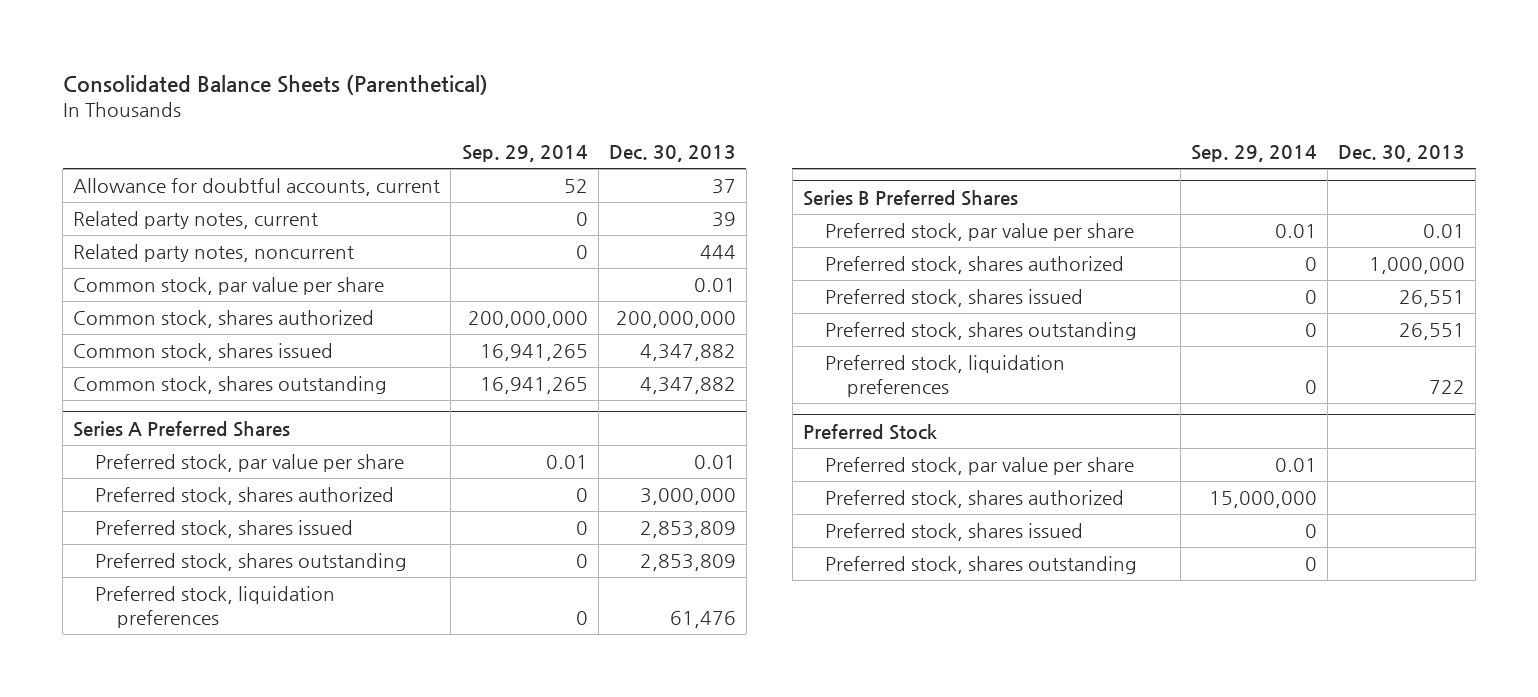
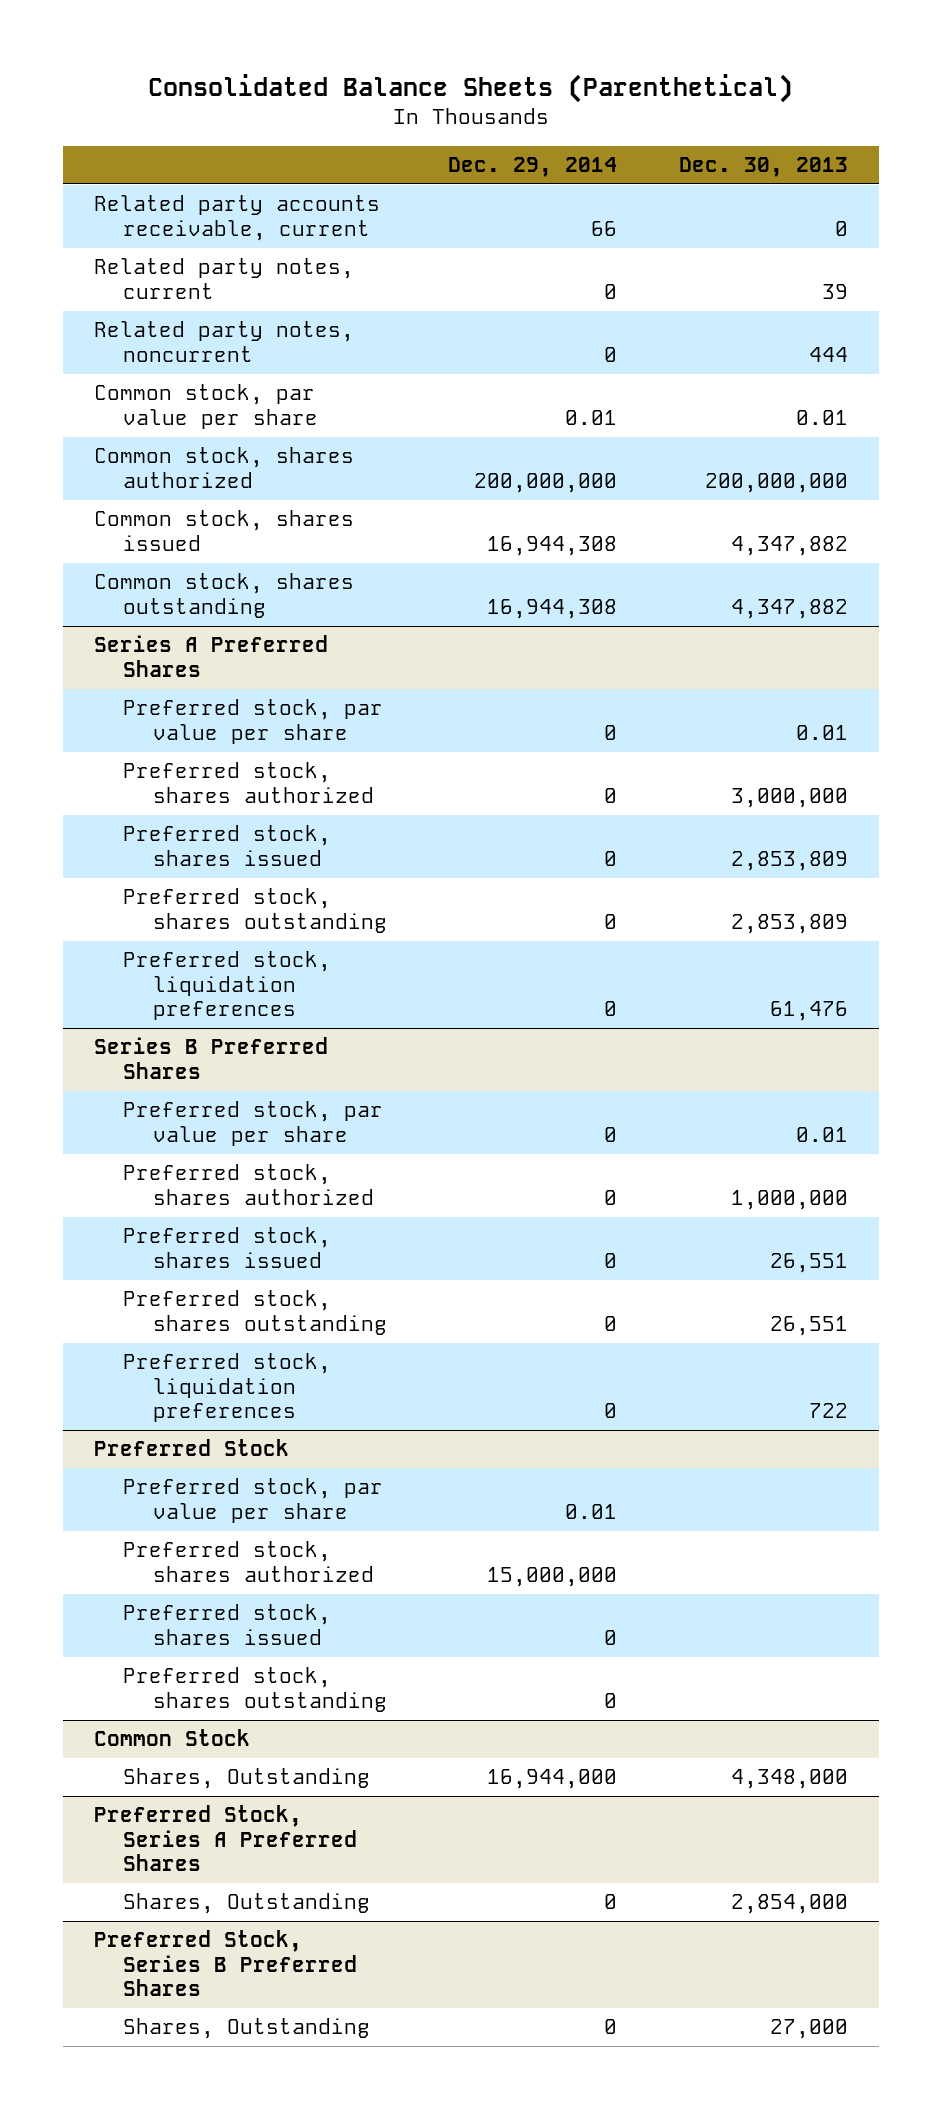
- | Sep. 29, 2014 | Dec. 30, 2013
+ | Dec. 29, 2014 | Dec. 30, 2013
- Allowance for doubtful accounts, current | 52 | 37
+ Related party accounts receivable, current | 66 | 0
+ Common Stock
+ Shares, Outstanding | 16,944,000 | 4,348,000
+ Preferred Stock, Series A Preferred Shares
+ Shares, Outstanding | 0 | 2,854,000
+ Preferred Stock, Series B Preferred Shares
+ Shares, Outstanding | 0 | 27,000

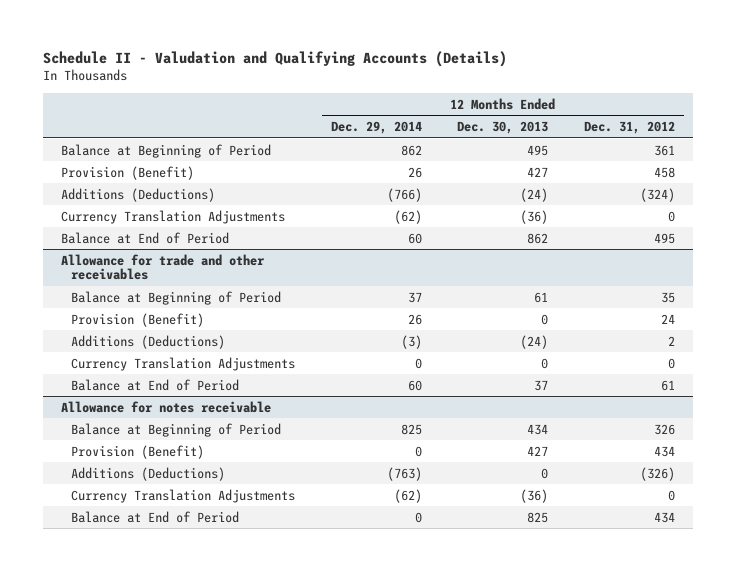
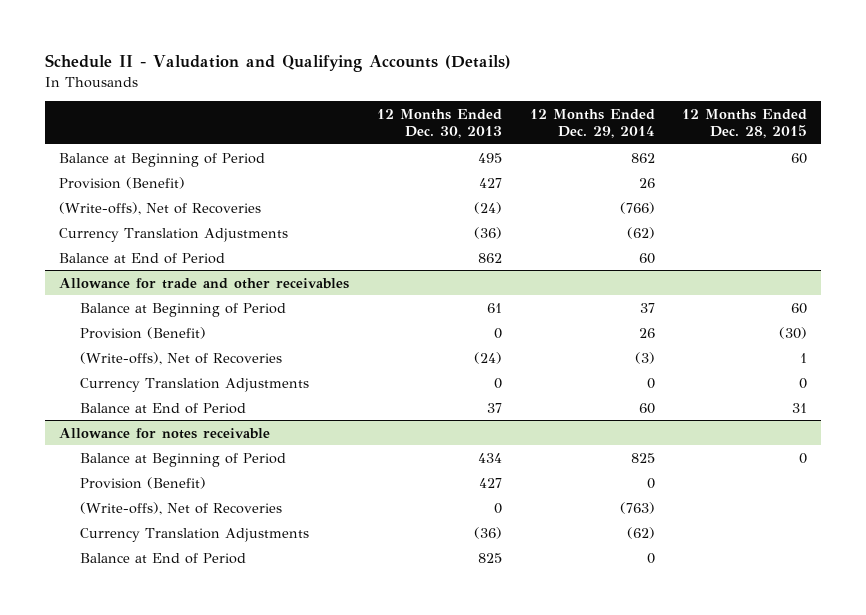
- | 12 Months Ended Dec. 29, 2014 | 12 Months Ended Dec. 30, 2013 | 12 Months Ended Dec. 31, 2012
+ | 12 Months Ended Dec. 30, 2013 | 12 Months Ended Dec. 29, 2014 | 12 Months Ended Dec. 28, 2015
- Additions (Deductions) | (766) | (24) | (324)
+ (Write-offs), Net of Recoveries | (24) | (766) |
@ Allowance for trade and other receivables
- Additions (Deductions) | (3) | (24) | 2
+ (Write-offs), Net of Recoveries | (24) | (3) | 1
@ Allowance for notes receivable
- Additions (Deductions) | (763) | 0 | (326)
+ (Write-offs), Net of Recoveries | 0 | (763) |

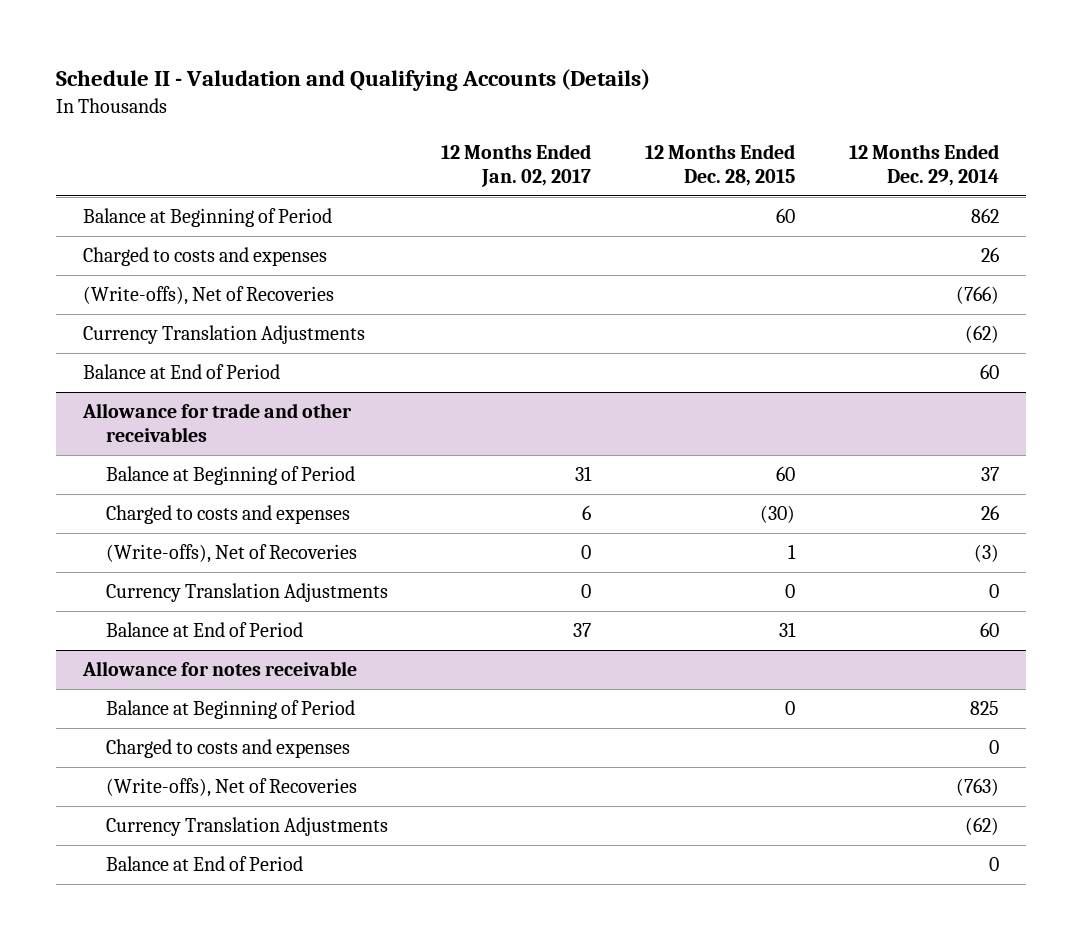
- | 12 Months Ended Dec. 30, 2013 | 12 Months Ended Dec. 29, 2014 | 12 Months Ended Dec. 28, 2015
+ | 12 Months Ended Jan. 02, 2017 | 12 Months Ended Dec. 28, 2015 | 12 Months Ended Dec. 29, 2014
- Provision (Benefit) | 427 | 26 |
+ Charged to costs and expenses | | | 26
@ Allowance for trade and other receivables
- Provision (Benefit) | 0 | 26 | (30)
+ Charged to costs and expenses | 6 | (30) | 26
@ Allowance for notes receivable
- Provision (Benefit) | 427 | 0 |
+ Charged to costs and expenses | | | 0

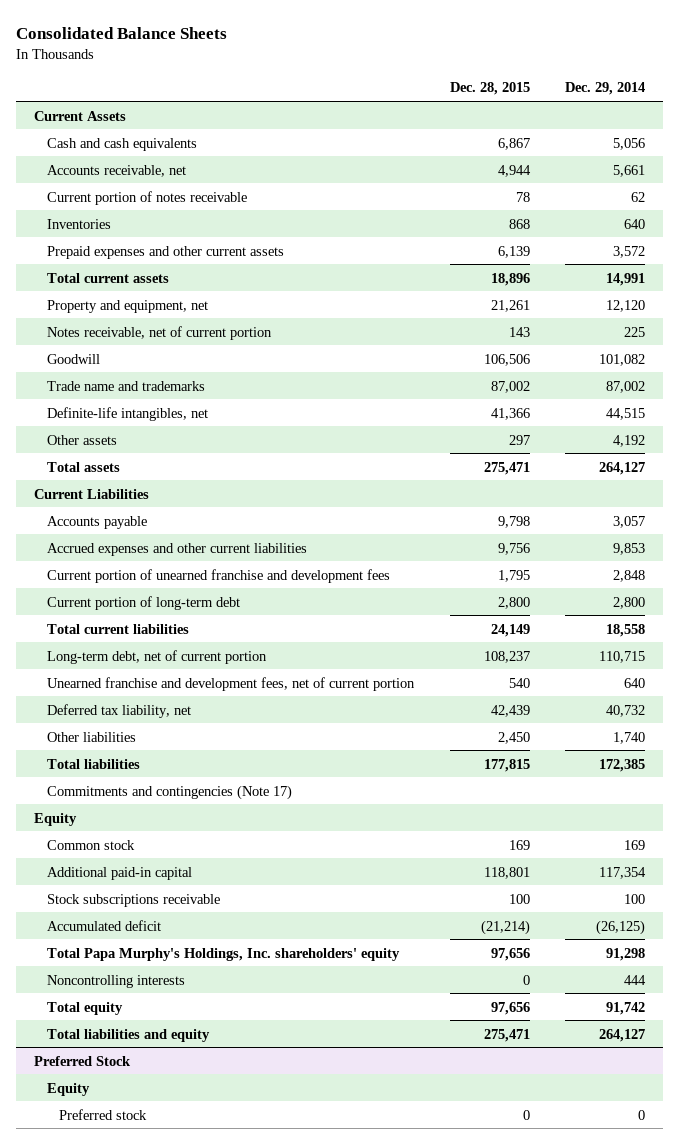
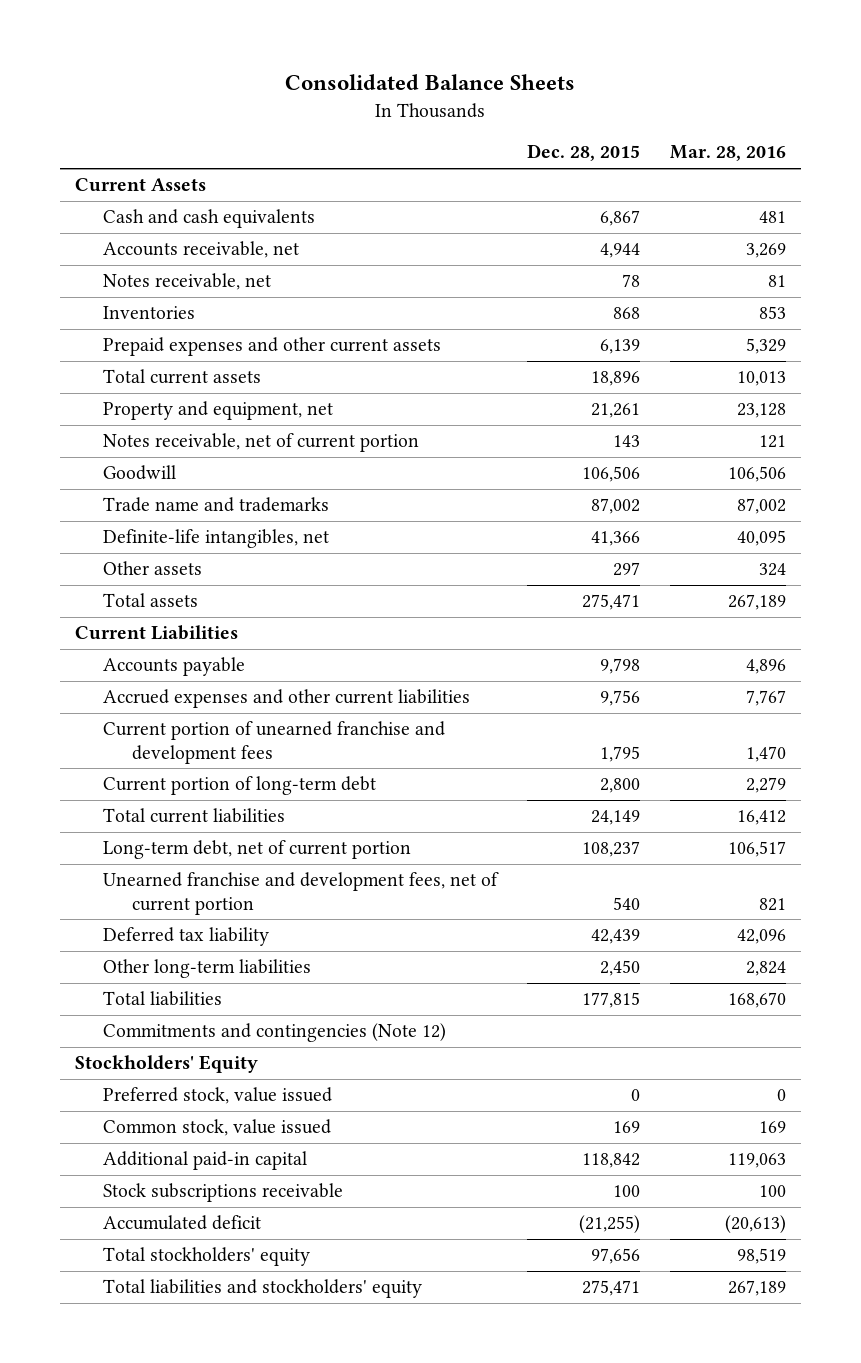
- | Dec. 28, 2015 | Dec. 29, 2014
+ | Dec. 28, 2015 | Mar. 28, 2016
- Current portion of notes receivable | 78 | 62
+ Notes receivable, net | 78 | 81
- Deferred tax liability, net | 42,439 | 40,732
- Other liabilities | 2,450 | 1,740
+ Deferred tax liability | 42,439 | 42,096
+ Other long-term liabilities | 2,450 | 2,824
- Commitments and contingencies (Note 17)
- Equity
- Common stock | 169 | 169
- Additional paid-in capital | 118,801 | 117,354
+ Commitments and contingencies (Note 12)
+ Stockholders' Equity
+ Preferred stock, value issued | 0 | 0
+ Common stock, value issued | 169 | 169
+ Additional paid-in capital | 118,842 | 119,063
- Accumulated deficit | (21,214) | (26,125)
- Total Papa Murphy's Holdings, Inc. shareholders' equity | 97,656 | 91,298
- Noncontrolling interests | 0 | 444
- Total equity | 97,656 | 91,742
- Total liabilities and equity | 275,471 | 264,127
- Preferred Stock
- Equity
- Preferred stock | 0 | 0
+ Accumulated deficit | (21,255) | (20,613)
+ Total stockholders' equity | 97,656 | 98,519
+ Total liabilities and stockholders' equity | 275,471 | 267,189

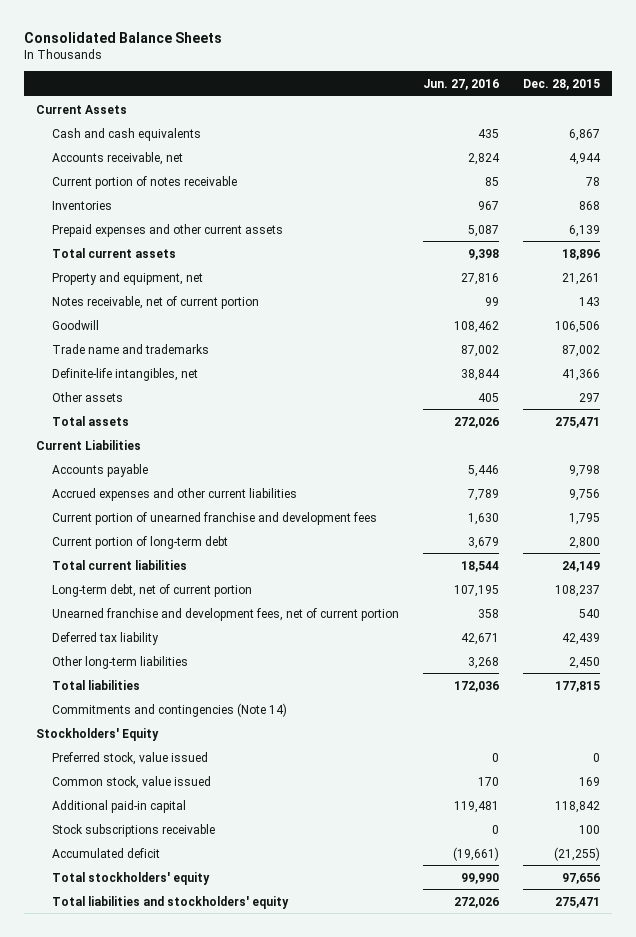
- | Dec. 28, 2015 | Mar. 28, 2016
+ | Jun. 27, 2016 | Dec. 28, 2015
- Notes receivable, net | 78 | 81
+ Current portion of notes receivable | 85 | 78
- Commitments and contingencies (Note 12)
+ Commitments and contingencies (Note 14)

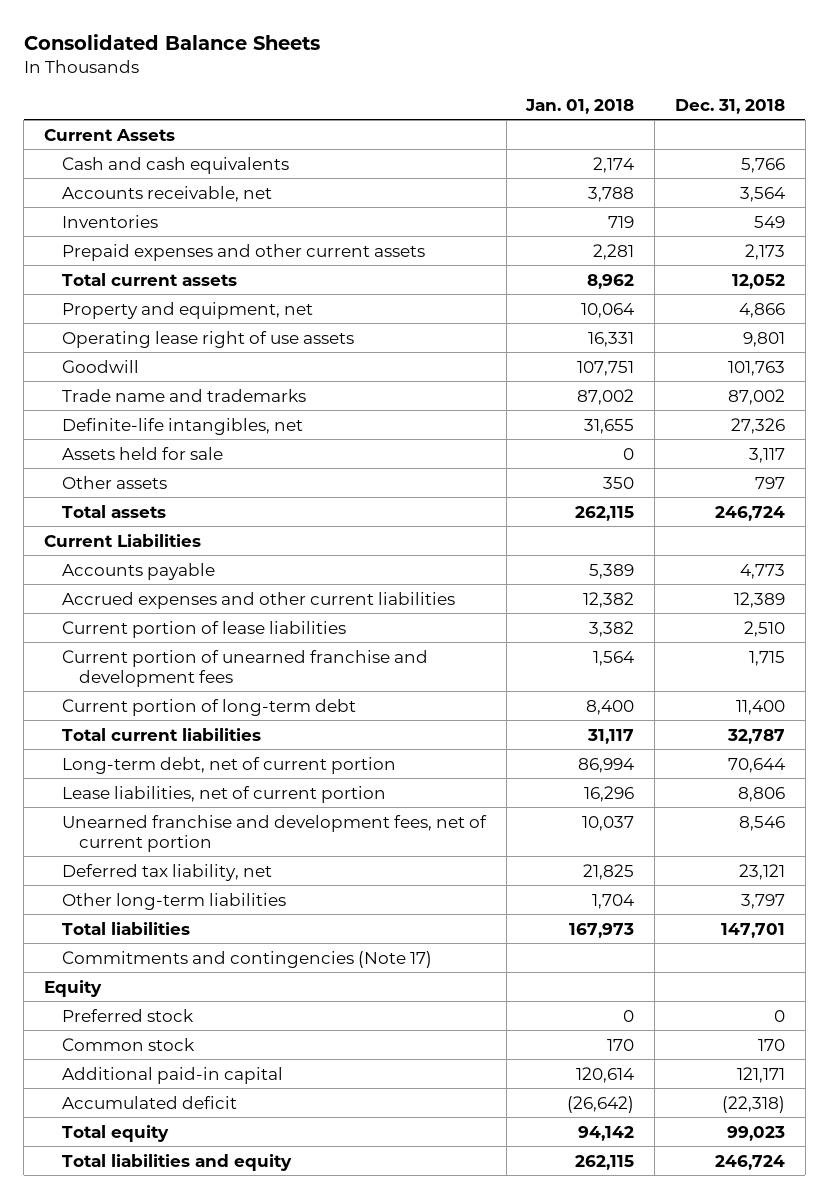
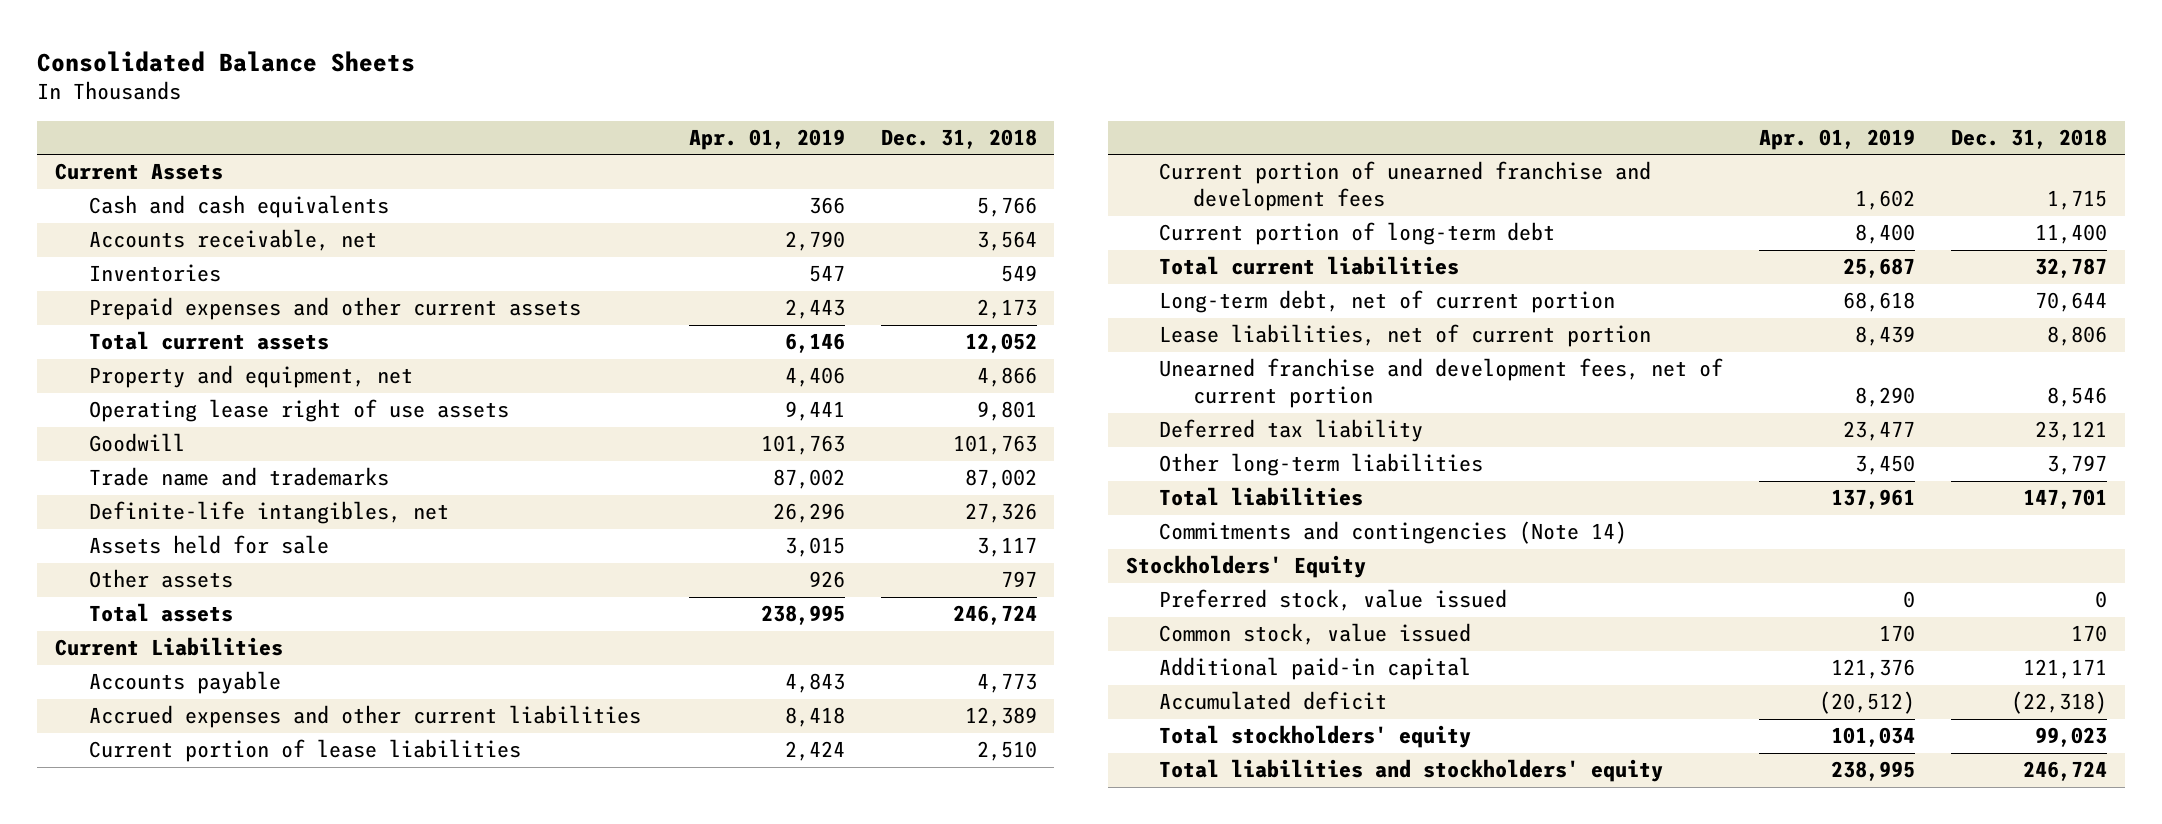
- | Jan. 01, 2018 | Dec. 31, 2018
+ | Apr. 01, 2019 | Dec. 31, 2018
- Deferred tax liability, net | 21,825 | 23,121
+ Deferred tax liability | 23,477 | 23,121
- Commitments and contingencies (Note 17)
- Equity
- Preferred stock | 0 | 0
- Common stock | 170 | 170
+ Commitments and contingencies (Note 14)
+ Stockholders' Equity
+ Preferred stock, value issued | 0 | 0
+ Common stock, value issued | 170 | 170
- Total equity | 94,142 | 99,023
- Total liabilities and equity | 262,115 | 246,724
+ Total stockholders' equity | 101,034 | 99,023
+ Total liabilities and stockholders' equity | 238,995 | 246,724

